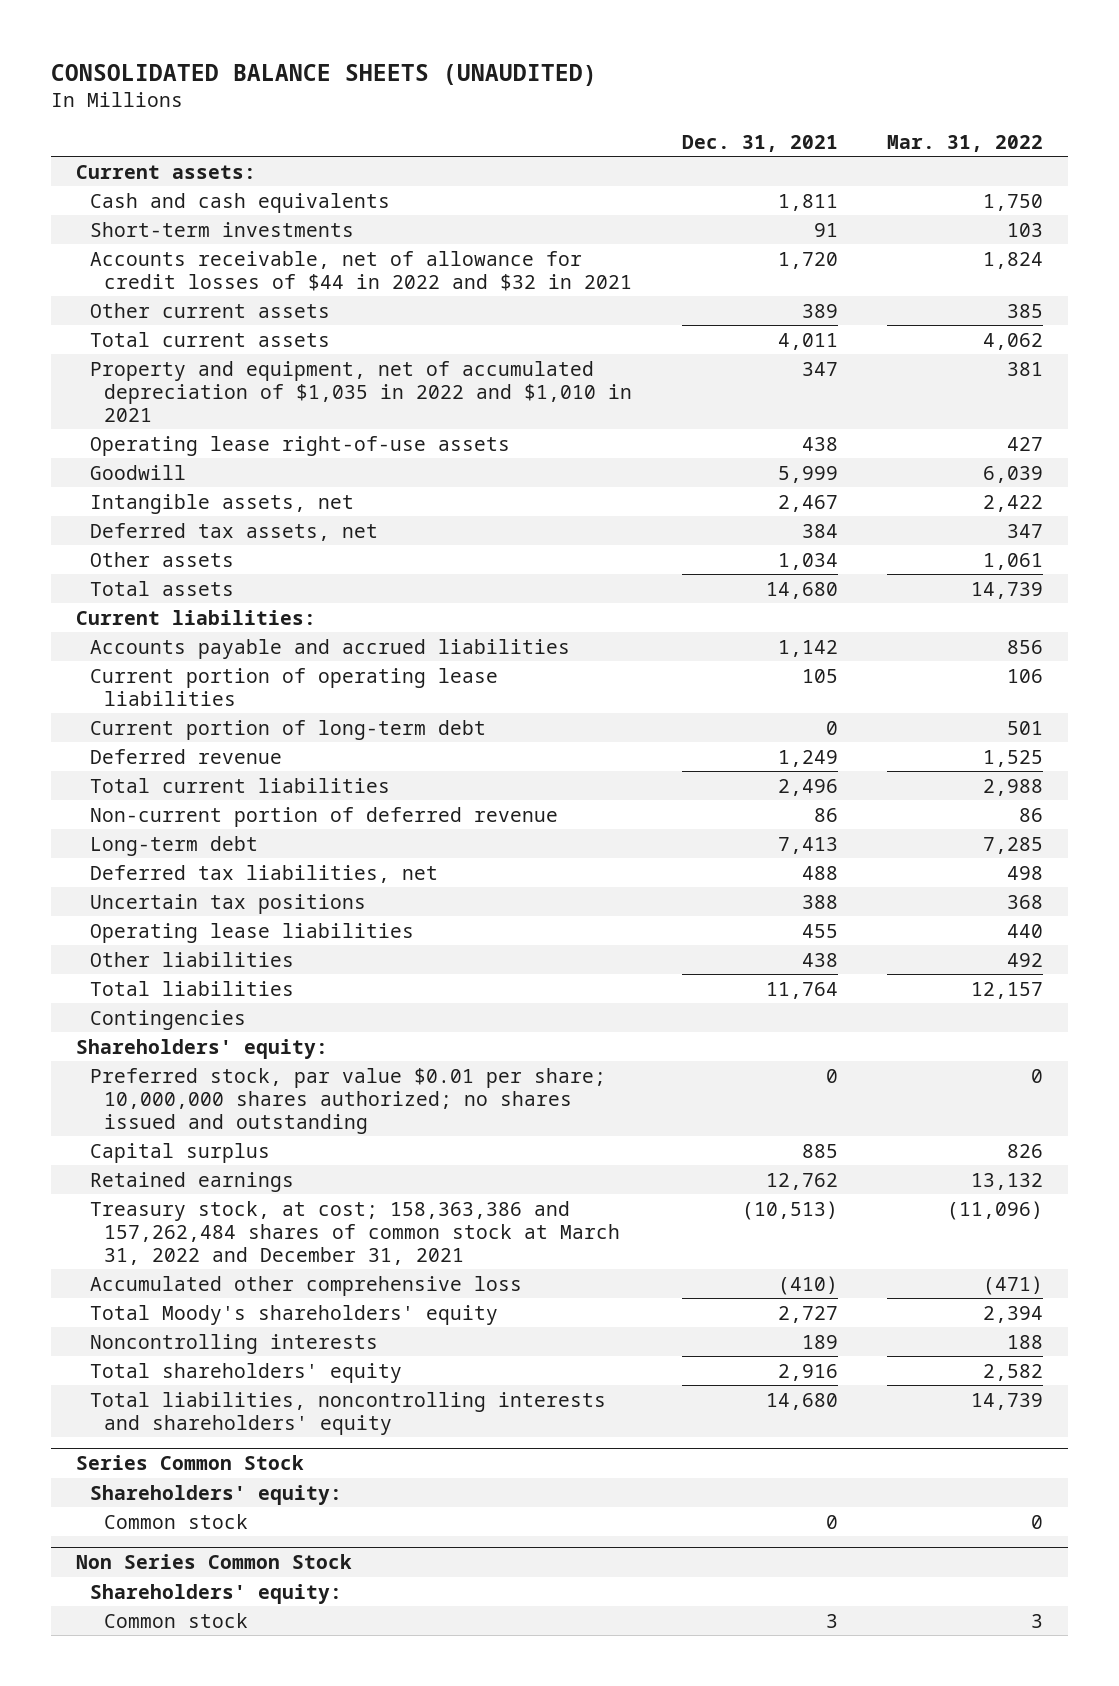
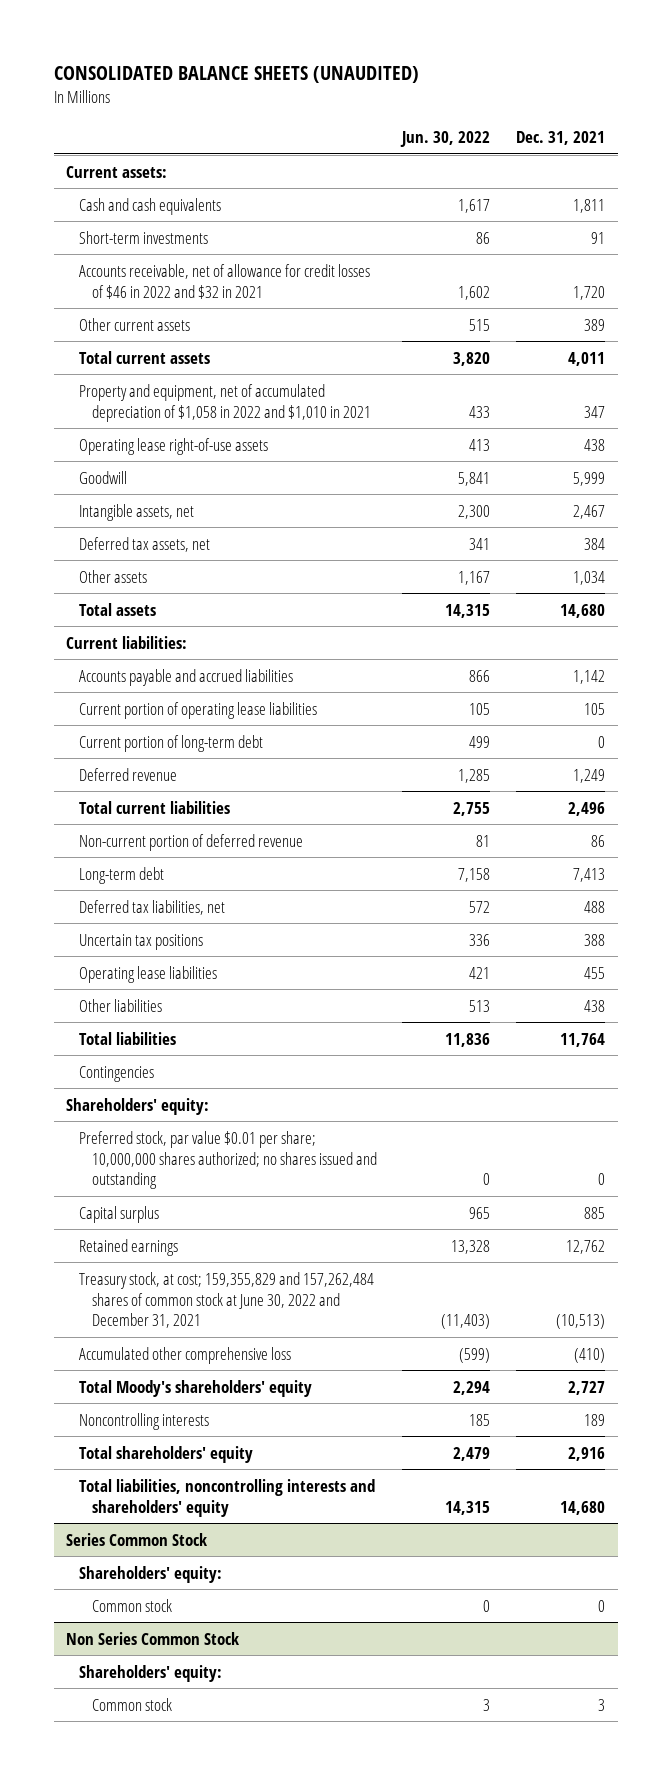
- | Dec. 31, 2021 | Mar. 31, 2022
+ | Jun. 30, 2022 | Dec. 31, 2021
- Accounts receivable, net of allowance for credit losses of $44 in 2022 and $32 in 2021 | 1,720 | 1,824
+ Accounts receivable, net of allowance for credit losses of $46 in 2022 and $32 in 2021 | 1,602 | 1,720
- Property and equipment, net of accumulated depreciation of $1,035 in 2022 and $1,010 in 2021 | 347 | 381
+ Property and equipment, net of accumulated depreciation of $1,058 in 2022 and $1,010 in 2021 | 433 | 347
- Treasury stock, at cost; 158,363,386 and 157,262,484 shares of common stock at March 31, 2022 and December 31, 2021 | (10,513) | (11,096)
+ Treasury stock, at cost; 159,355,829 and 157,262,484 shares of common stock at June 30, 2022 and December 31, 2021 | (11,403) | (10,513)

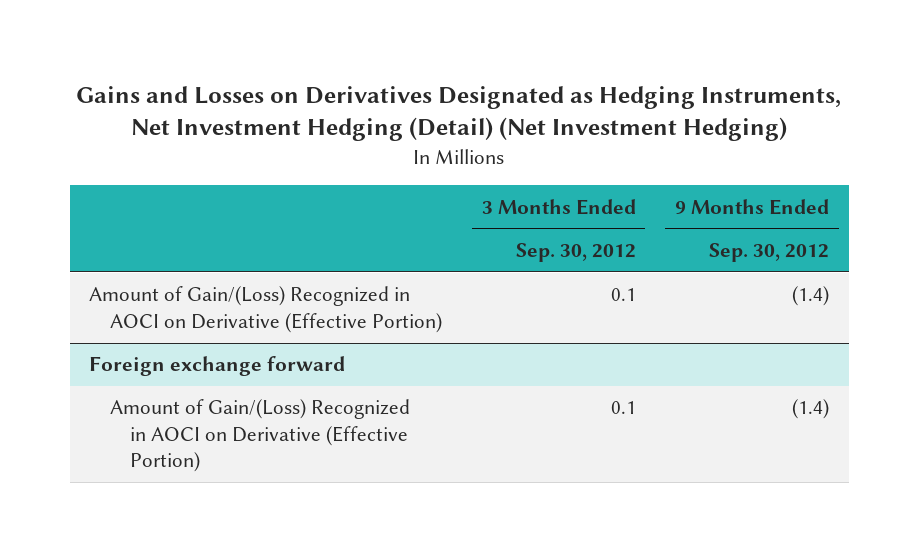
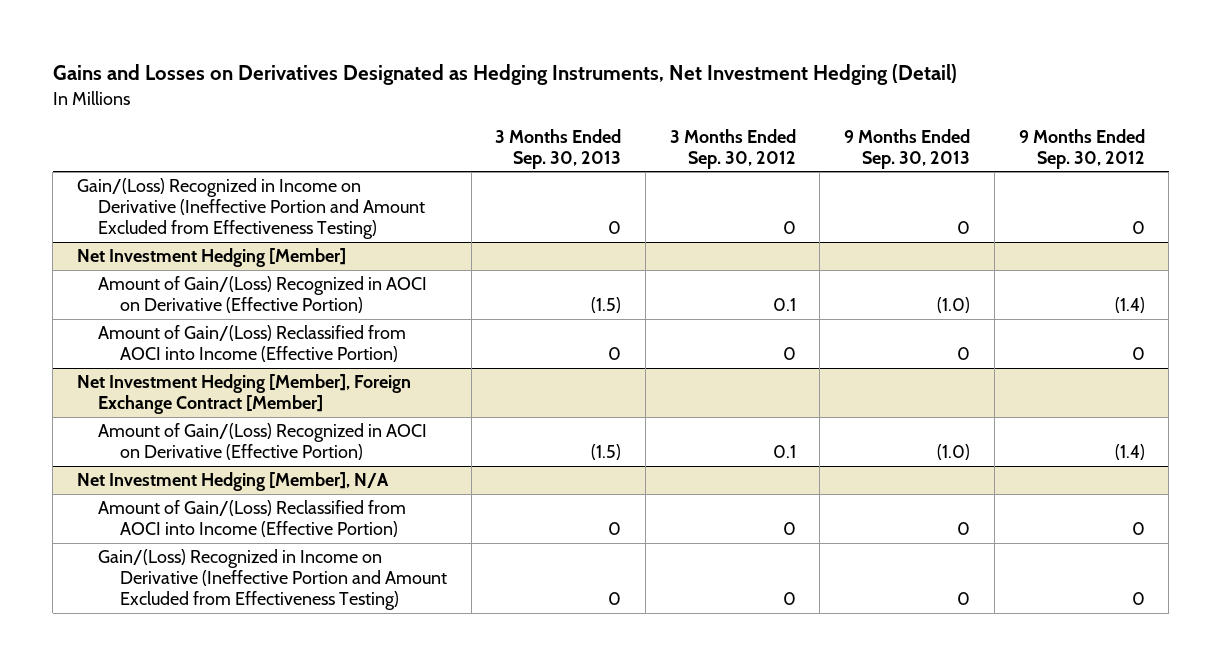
- Gains and Losses on Derivatives Designated as Hedging Instruments, Net Investment Hedging (Detail) (Net Investment Hedging)
+ Gains and Losses on Derivatives Designated as Hedging Instruments, Net Investment Hedging (Detail)
- | 3 Months Ended Sep. 30, 2012 | 9 Months Ended Sep. 30, 2012
+ | 3 Months Ended Sep. 30, 2013 | 3 Months Ended Sep. 30, 2012 | 9 Months Ended Sep. 30, 2013 | 9 Months Ended Sep. 30, 2012
+ Gain/(Loss) Recognized in Income on Derivative (Ineffective Portion and Amount Excluded from Effectiveness Testing) | 0 | 0 | 0 | 0
+ Net Investment Hedging [Member]
- Foreign exchange forward
+ Amount of Gain/(Loss) Reclassified from AOCI into Income (Effective Portion) | 0 | 0 | 0 | 0
+ Net Investment Hedging [Member], Foreign Exchange Contract [Member]
+ Net Investment Hedging [Member], N/A
+ Amount of Gain/(Loss) Reclassified from AOCI into Income (Effective Portion) | 0 | 0 | 0 | 0
+ Gain/(Loss) Recognized in Income on Derivative (Ineffective Portion and Amount Excluded from Effectiveness Testing) | 0 | 0 | 0 | 0

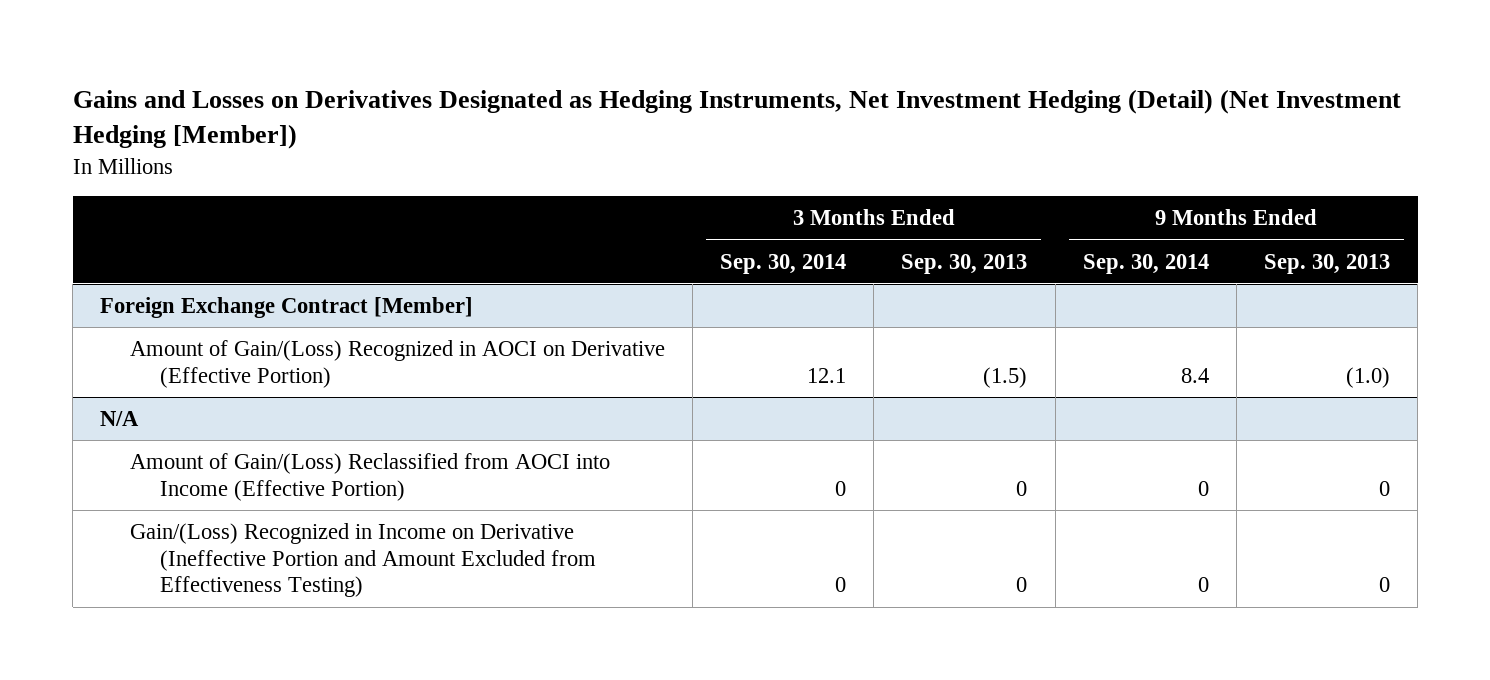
- Gains and Losses on Derivatives Designated as Hedging Instruments, Net Investment Hedging (Detail)
+ Gains and Losses on Derivatives Designated as Hedging Instruments, Net Investment Hedging (Detail) (Net Investment Hedging [Member])
- | 3 Months Ended Sep. 30, 2013 | 3 Months Ended Sep. 30, 2012 | 9 Months Ended Sep. 30, 2013 | 9 Months Ended Sep. 30, 2012
+ | 3 Months Ended Sep. 30, 2014 | 3 Months Ended Sep. 30, 2013 | 9 Months Ended Sep. 30, 2014 | 9 Months Ended Sep. 30, 2013
- Gain/(Loss) Recognized in Income on Derivative (Ineffective Portion and Amount Excluded from Effectiveness Testing) | 0 | 0 | 0 | 0
- Net Investment Hedging [Member]
- Amount of Gain/(Loss) Recognized in AOCI on Derivative (Effective Portion) | (1.5) | 0.1 | (1.0) | (1.4)
- Amount of Gain/(Loss) Reclassified from AOCI into Income (Effective Portion) | 0 | 0 | 0 | 0
- Net Investment Hedging [Member], Foreign Exchange Contract [Member]
+ Foreign Exchange Contract [Member]
- Net Investment Hedging [Member], N/A
+ N/A

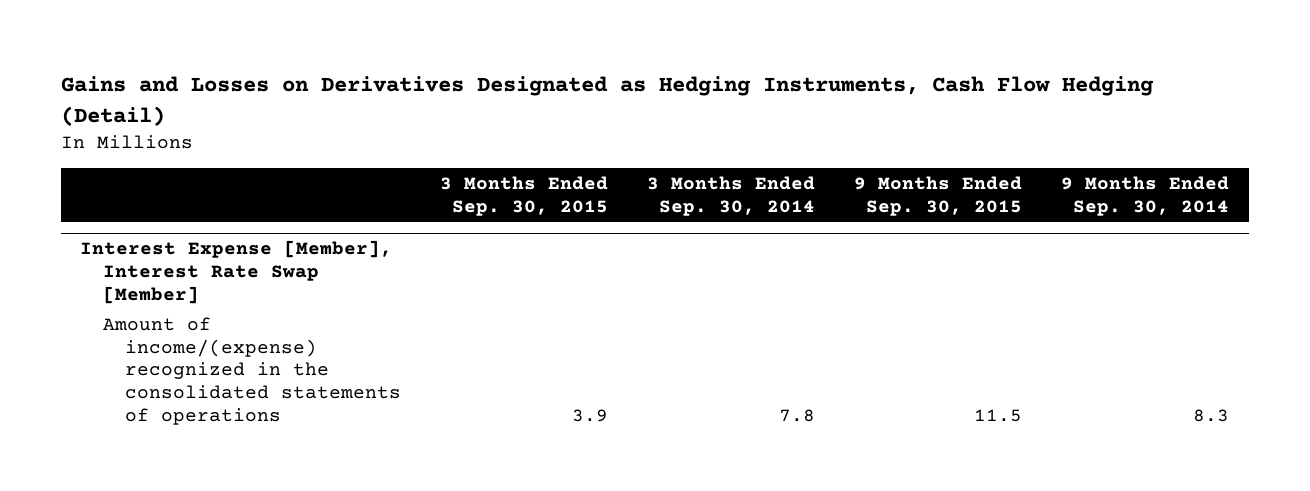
- Gains and Losses on Derivatives Designated as Hedging Instruments, Net Investment Hedging (Detail) (Net Investment Hedging [Member])
+ Gains and Losses on Derivatives Designated as Hedging Instruments, Cash Flow Hedging (Detail)
- | 3 Months Ended Sep. 30, 2014 | 3 Months Ended Sep. 30, 2013 | 9 Months Ended Sep. 30, 2014 | 9 Months Ended Sep. 30, 2013
+ | 3 Months Ended Sep. 30, 2015 | 3 Months Ended Sep. 30, 2014 | 9 Months Ended Sep. 30, 2015 | 9 Months Ended Sep. 30, 2014
- Foreign Exchange Contract [Member]
- Amount of Gain/(Loss) Recognized in AOCI on Derivative (Effective Portion) | 12.1 | (1.5) | 8.4 | (1.0)
- N/A
- Amount of Gain/(Loss) Reclassified from AOCI into Income (Effective Portion) | 0 | 0 | 0 | 0
- Gain/(Loss) Recognized in Income on Derivative (Ineffective Portion and Amount Excluded from Effectiveness Testing) | 0 | 0 | 0 | 0
+ Interest Expense [Member], Interest Rate Swap [Member]
+ Amount of income/(expense) recognized in the consolidated statements of operations | 3.9 | 7.8 | 11.5 | 8.3

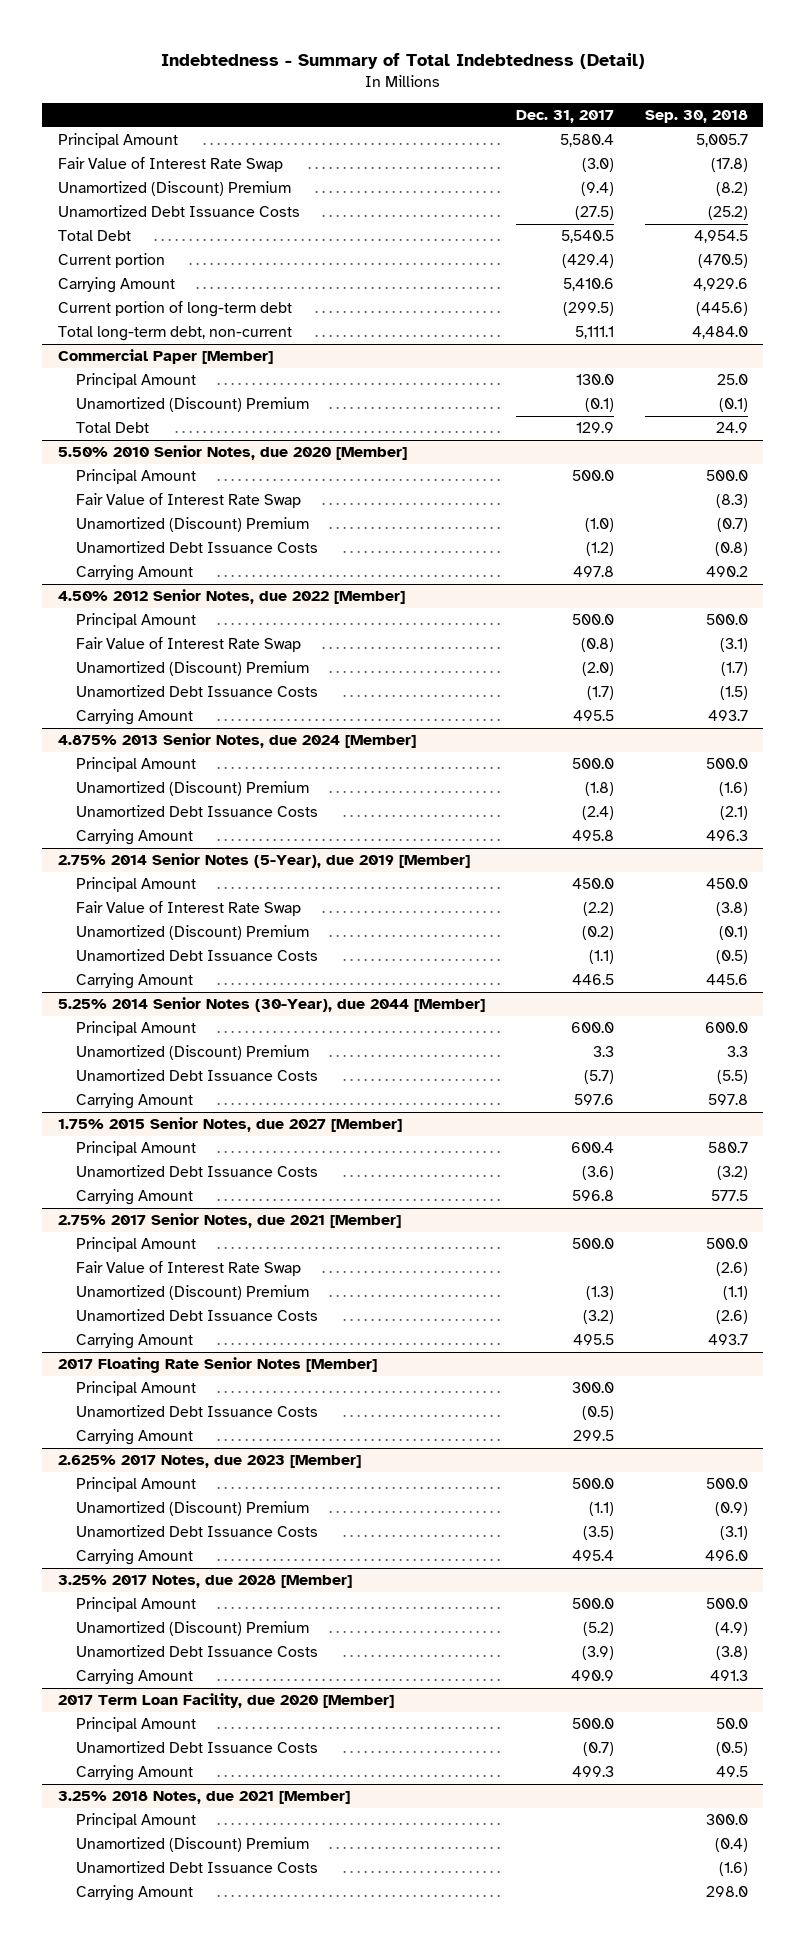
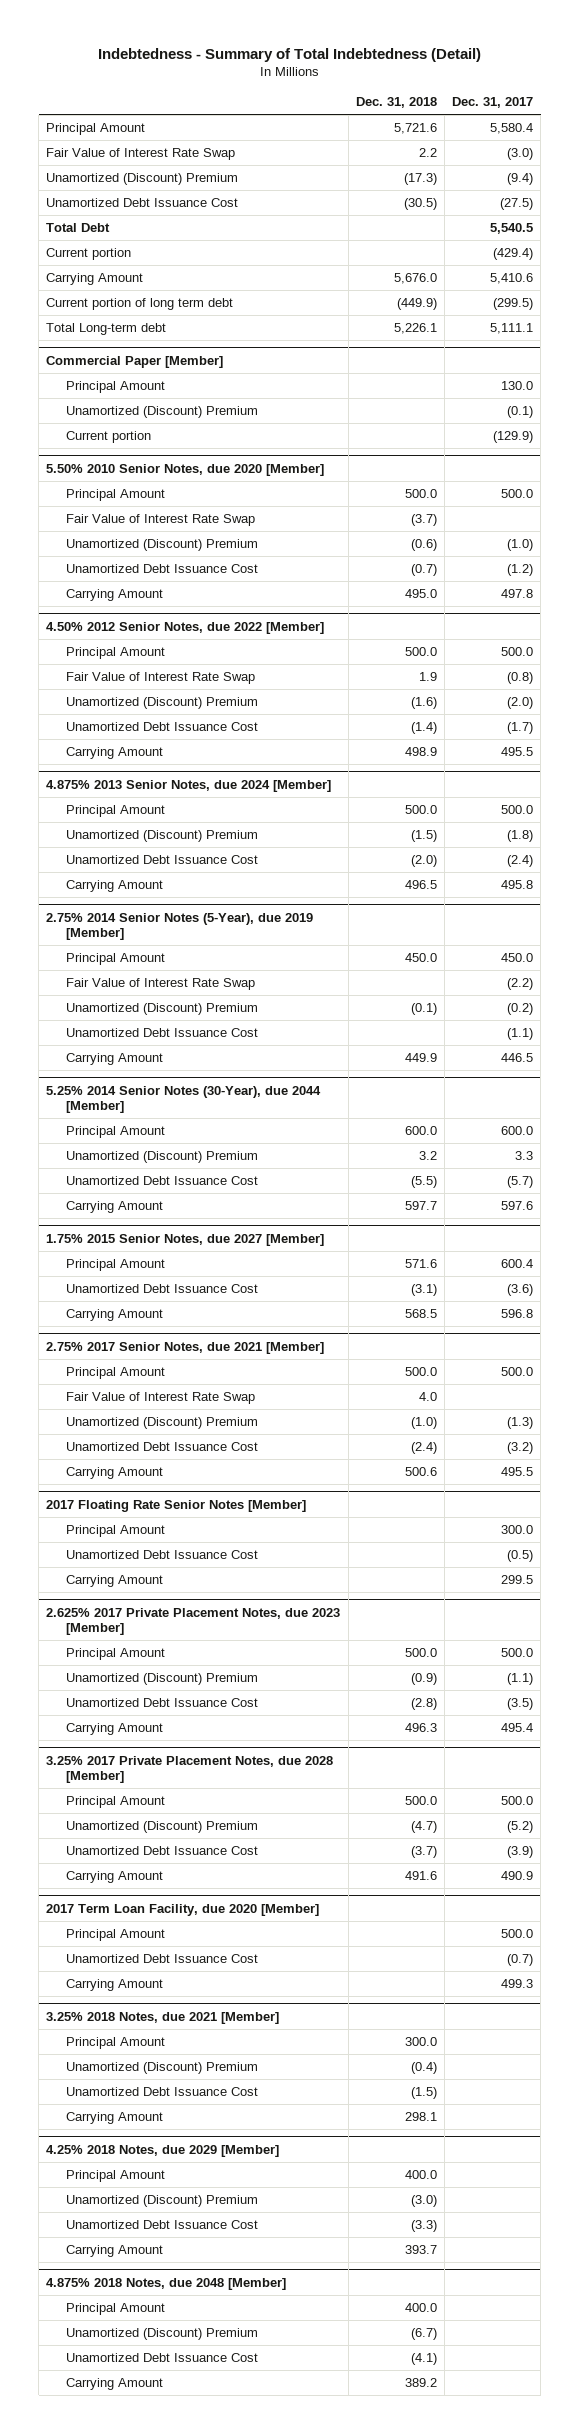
- | Dec. 31, 2017 | Sep. 30, 2018
+ | Dec. 31, 2018 | Dec. 31, 2017
- Unamortized Debt Issuance Costs | (27.5) | (25.2)
+ Unamortized Debt Issuance Cost | (30.5) | (27.5)
- Current portion of long-term debt | (299.5) | (445.6)
- Total long-term debt, non-current | 5,111.1 | 4,484.0
+ Current portion of long term debt | (449.9) | (299.5)
+ Total Long-term debt | 5,226.1 | 5,111.1
@ Commercial Paper [Member]
- Total Debt | 129.9 | 24.9
+ Current portion | | (129.9)
@ 5.50% 2010 Senior Notes, due 2020 [Member]
- Unamortized Debt Issuance Costs | (1.2) | (0.8)
+ Unamortized Debt Issuance Cost | (0.7) | (1.2)
@ 4.50% 2012 Senior Notes, due 2022 [Member]
- Unamortized Debt Issuance Costs | (1.7) | (1.5)
+ Unamortized Debt Issuance Cost | (1.4) | (1.7)
@ 4.875% 2013 Senior Notes, due 2024 [Member]
- Unamortized Debt Issuance Costs | (2.4) | (2.1)
+ Unamortized Debt Issuance Cost | (2.0) | (2.4)
@ 2.75% 2014 Senior Notes (5-Year), due 2019 [Member]
- Unamortized Debt Issuance Costs | (1.1) | (0.5)
+ Unamortized Debt Issuance Cost | | (1.1)
@ 5.25% 2014 Senior Notes (30-Year), due 2044 [Member]
- Unamortized Debt Issuance Costs | (5.7) | (5.5)
+ Unamortized Debt Issuance Cost | (5.5) | (5.7)
@ 1.75% 2015 Senior Notes, due 2027 [Member]
- Unamortized Debt Issuance Costs | (3.6) | (3.2)
+ Unamortized Debt Issuance Cost | (3.1) | (3.6)
@ 2.75% 2017 Senior Notes, due 2021 [Member]
- Unamortized Debt Issuance Costs | (3.2) | (2.6)
+ Unamortized Debt Issuance Cost | (2.4) | (3.2)
@ 2017 Floating Rate Senior Notes [Member]
- Unamortized Debt Issuance Costs | (0.5) |
+ Unamortized Debt Issuance Cost | | (0.5)
- 2.625% 2017 Notes, due 2023 [Member]
+ 2.625% 2017 Private Placement Notes, due 2023 [Member]
- Unamortized Debt Issuance Costs | (3.5) | (3.1)
+ Unamortized Debt Issuance Cost | (2.8) | (3.5)
- 3.25% 2017 Notes, due 2028 [Member]
+ 3.25% 2017 Private Placement Notes, due 2028 [Member]
- Unamortized Debt Issuance Costs | (3.9) | (3.8)
+ Unamortized Debt Issuance Cost | (3.7) | (3.9)
@ 2017 Term Loan Facility, due 2020 [Member]
- Unamortized Debt Issuance Costs | (0.7) | (0.5)
+ Unamortized Debt Issuance Cost | | (0.7)
@ 3.25% 2018 Notes, due 2021 [Member]
- Unamortized Debt Issuance Costs | | (1.6)
+ Unamortized Debt Issuance Cost | (1.5) |
+ 4.25% 2018 Notes, due 2029 [Member]
+ Principal Amount | 400.0 |
+ Unamortized (Discount) Premium | (3.0) |
+ Unamortized Debt Issuance Cost | (3.3) |
+ Carrying Amount | 393.7 |
+ 4.875% 2018 Notes, due 2048 [Member]
+ Principal Amount | 400.0 |
+ Unamortized (Discount) Premium | (6.7) |
+ Unamortized Debt Issuance Cost | (4.1) |
+ Carrying Amount | 389.2 |

